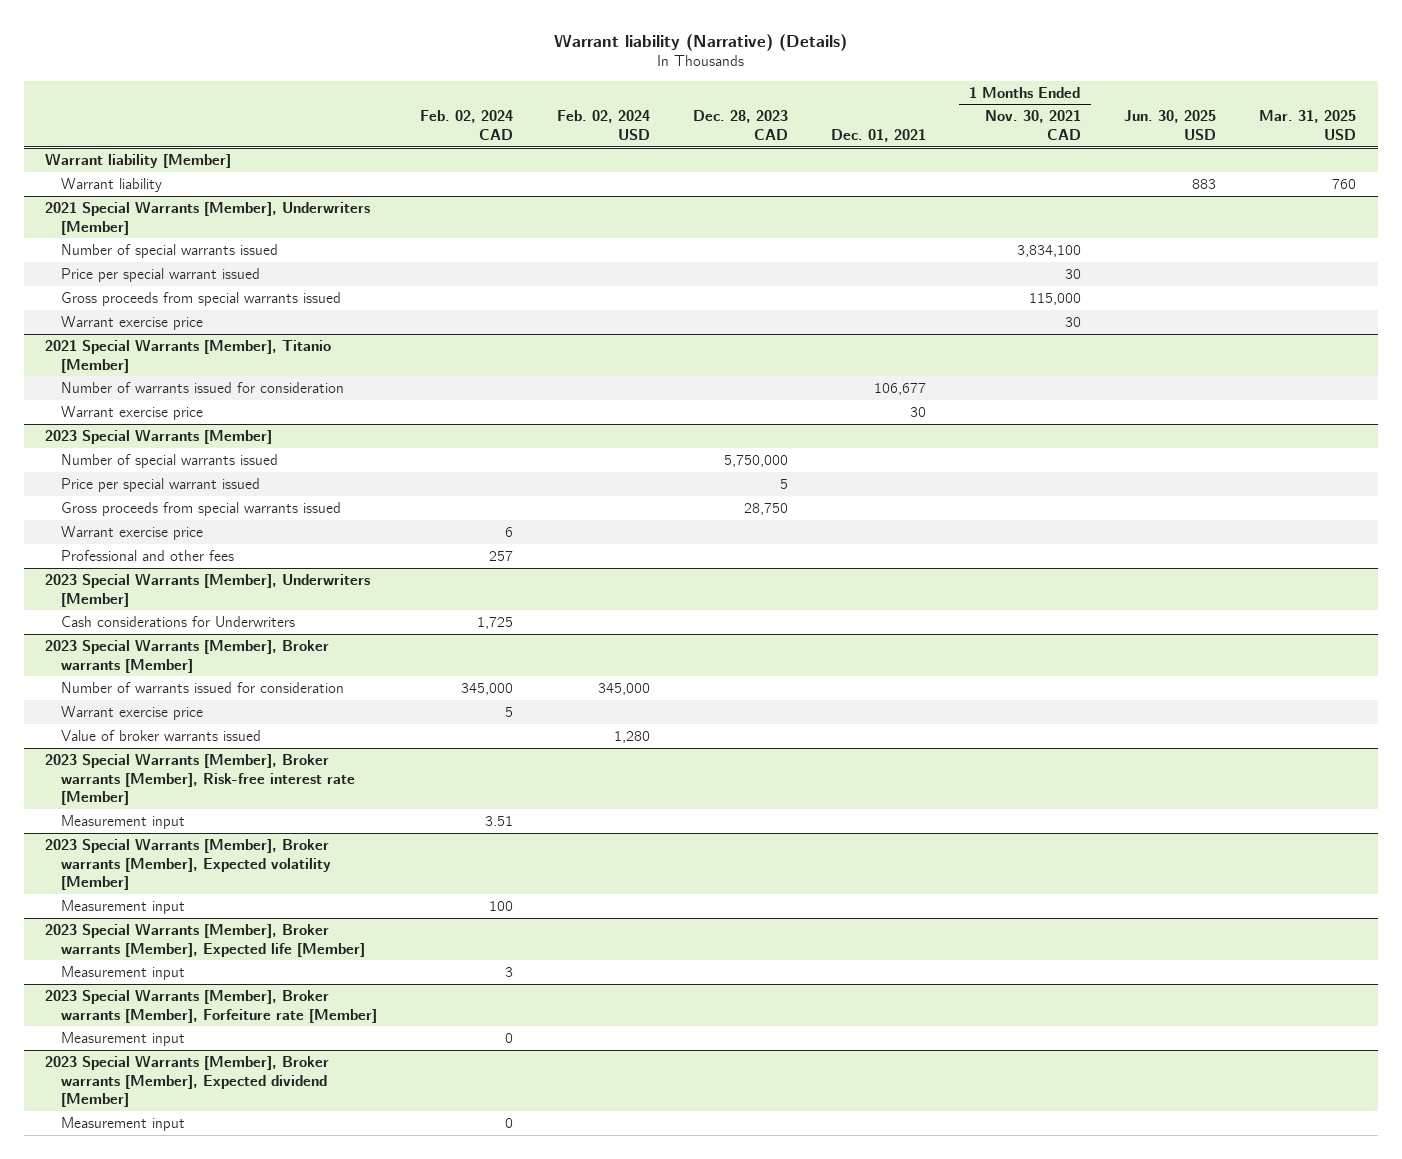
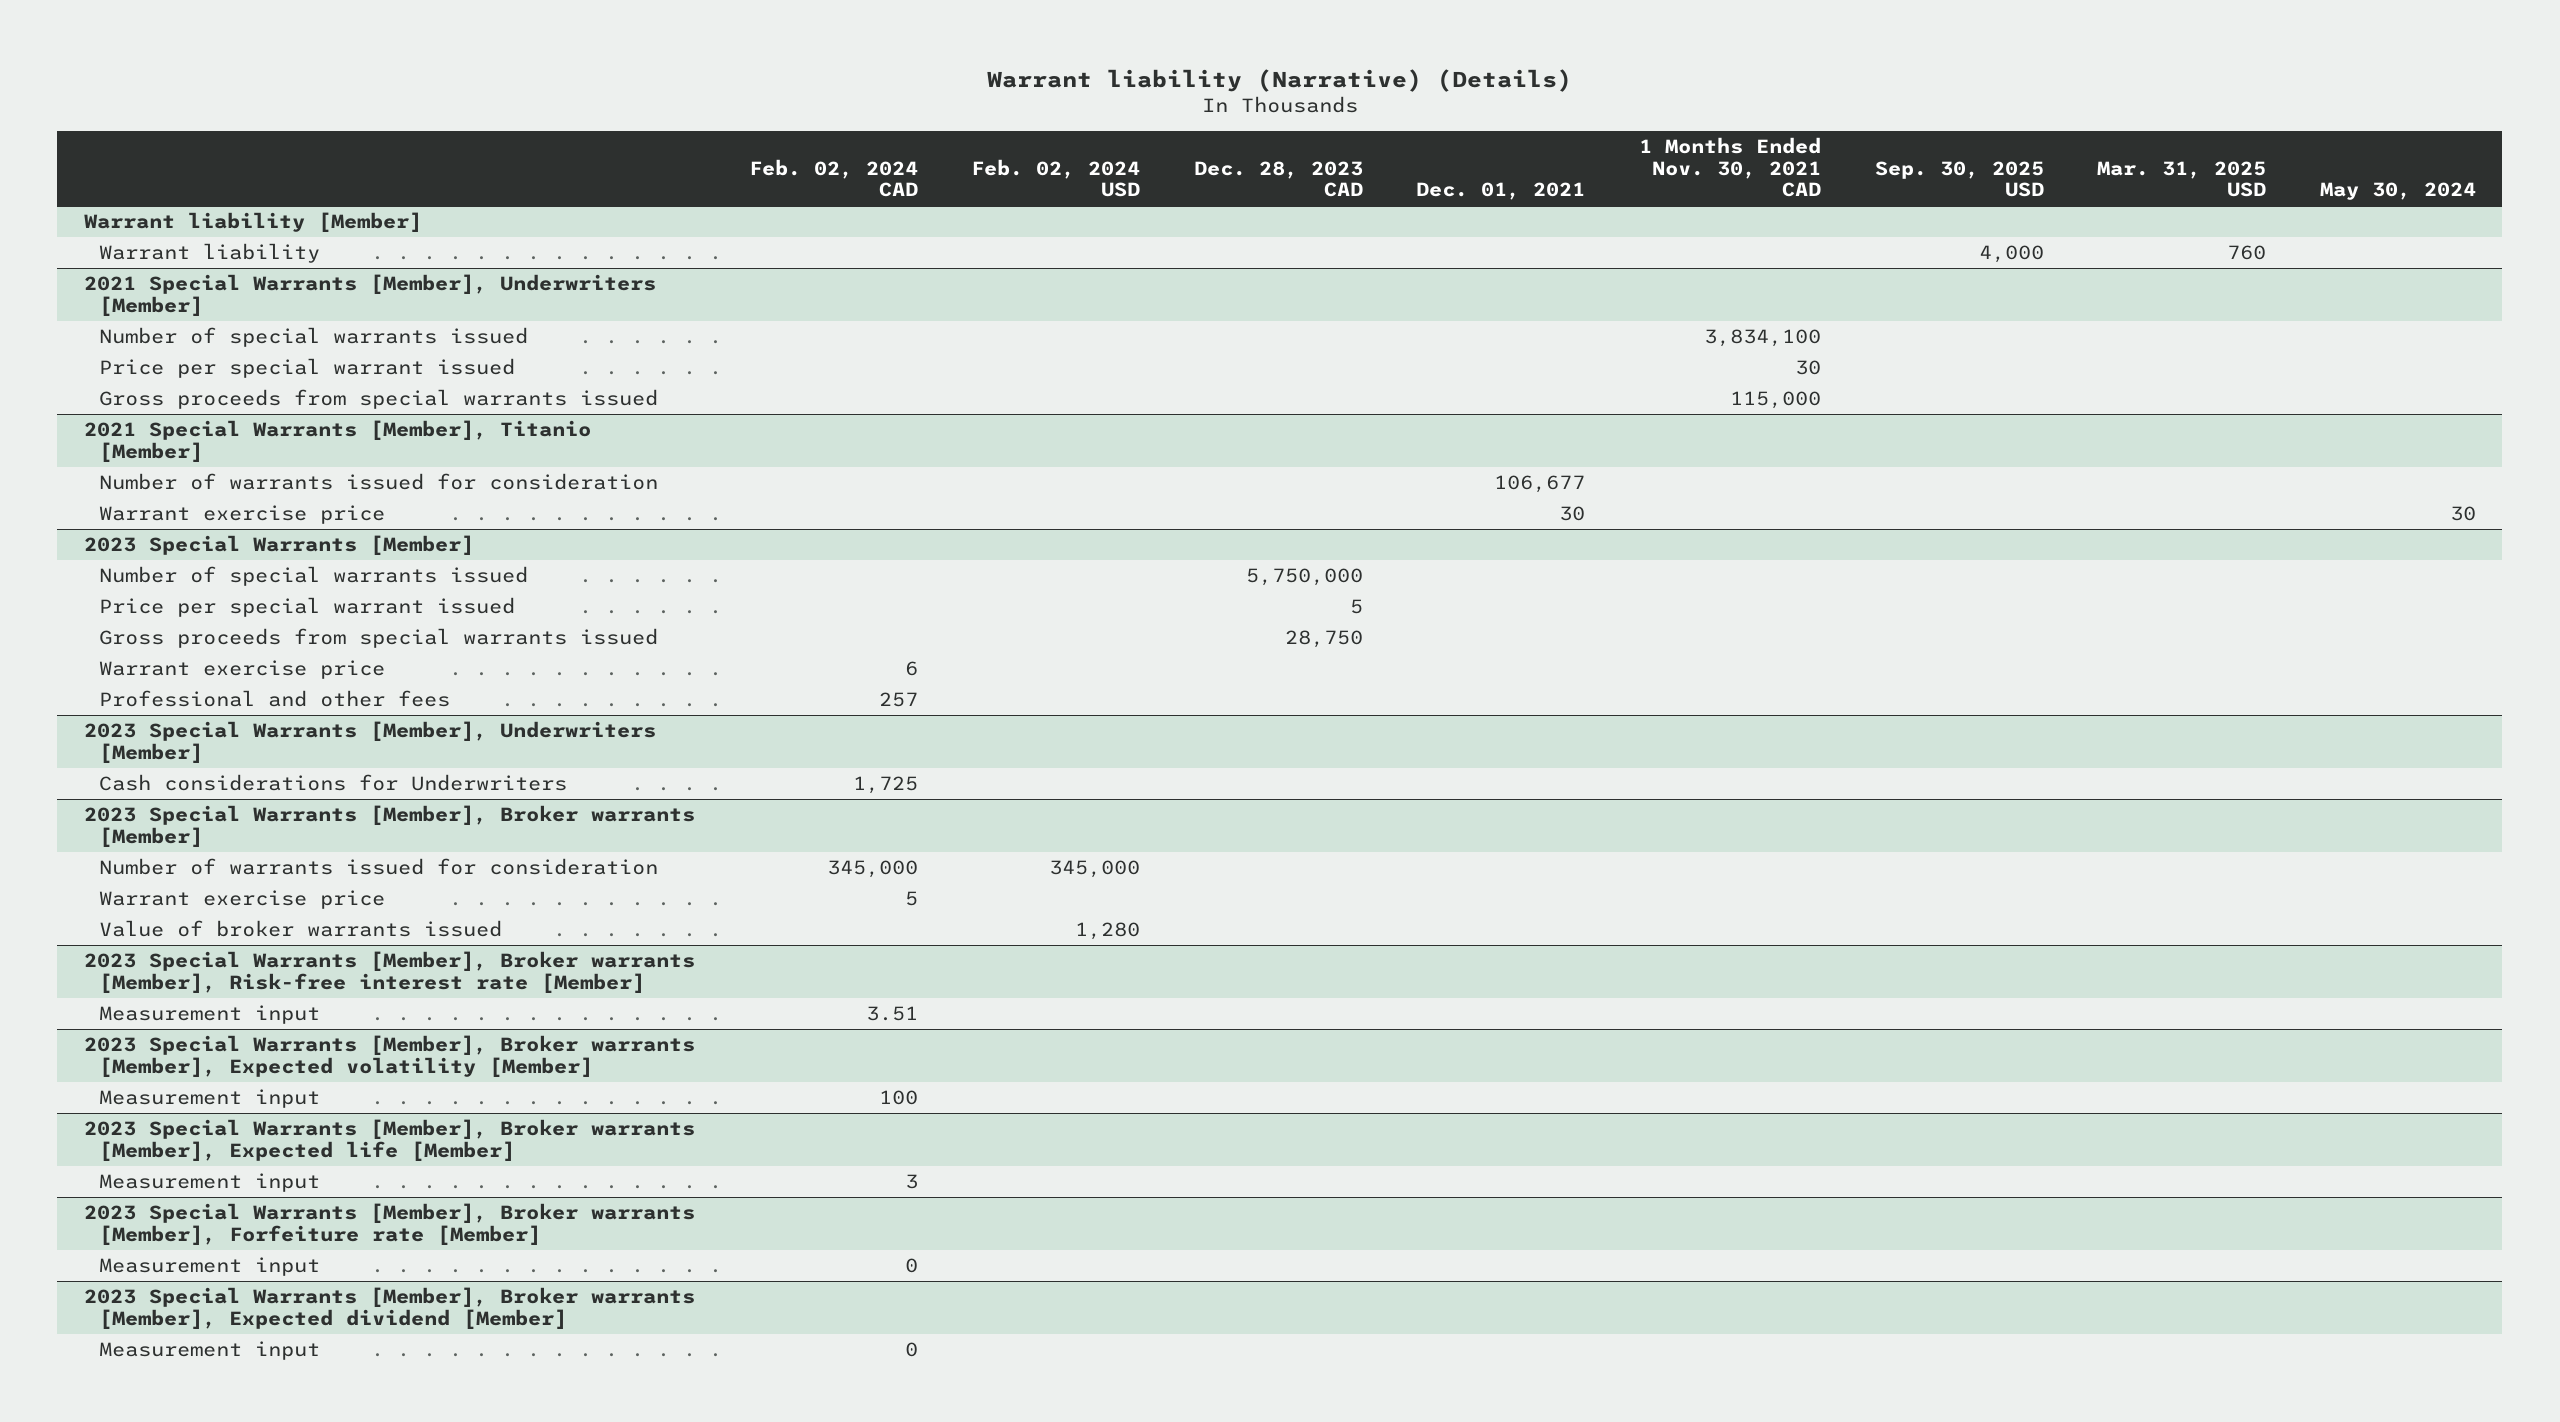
- | Feb. 02, 2024 CAD | Feb. 02, 2024 USD | Dec. 28, 2023 CAD | Dec. 01, 2021 | 1 Months Ended Nov. 30, 2021 CAD | Jun. 30, 2025 USD | Mar. 31, 2025 USD
+ | Feb. 02, 2024 CAD | Feb. 02, 2024 USD | Dec. 28, 2023 CAD | Dec. 01, 2021 | 1 Months Ended Nov. 30, 2021 CAD | Sep. 30, 2025 USD | Mar. 31, 2025 USD | May 30, 2024
@ 2021 Special Warrants [Member], Underwriters [Member]
- Warrant exercise price | | | | | 30 | |

